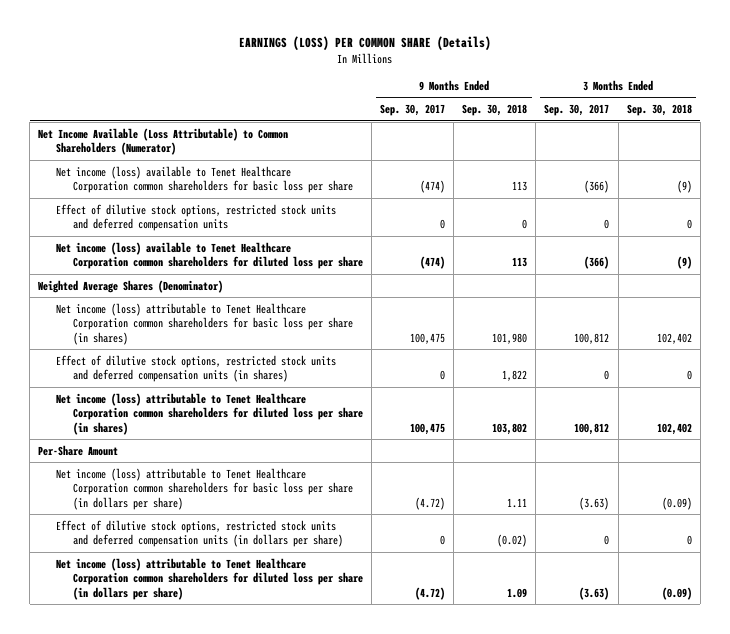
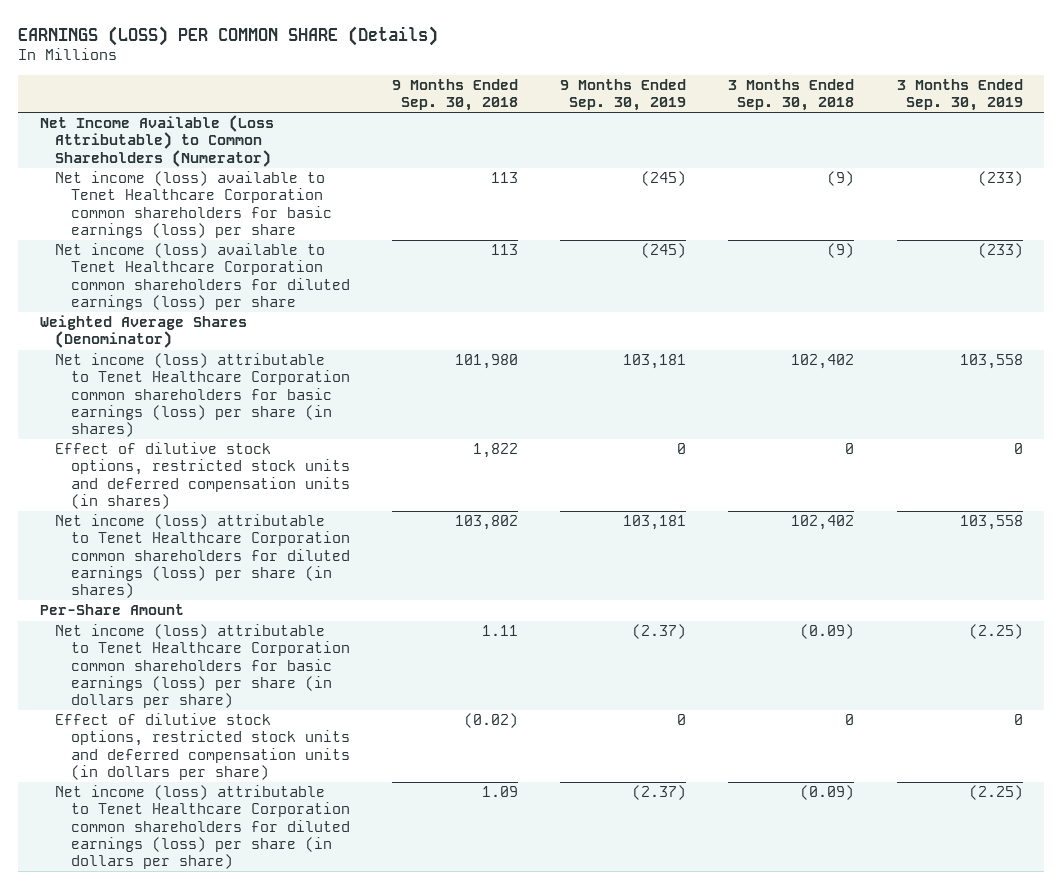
- | 9 Months Ended Sep. 30, 2017 | 9 Months Ended Sep. 30, 2018 | 3 Months Ended Sep. 30, 2017 | 3 Months Ended Sep. 30, 2018
+ | 9 Months Ended Sep. 30, 2018 | 9 Months Ended Sep. 30, 2019 | 3 Months Ended Sep. 30, 2018 | 3 Months Ended Sep. 30, 2019
- Net income (loss) available to Tenet Healthcare Corporation common shareholders for basic loss per share | (474) | 113 | (366) | (9)
- Effect of dilutive stock options, restricted stock units and deferred compensation units | 0 | 0 | 0 | 0
- Net income (loss) available to Tenet Healthcare Corporation common shareholders for diluted loss per share | (474) | 113 | (366) | (9)
+ Net income (loss) available to Tenet Healthcare Corporation common shareholders for basic earnings (loss) per share | 113 | (245) | (9) | (233)
+ Net income (loss) available to Tenet Healthcare Corporation common shareholders for diluted earnings (loss) per share | 113 | (245) | (9) | (233)
- Net income (loss) attributable to Tenet Healthcare Corporation common shareholders for basic loss per share (in shares) | 100,475 | 101,980 | 100,812 | 102,402
+ Net income (loss) attributable to Tenet Healthcare Corporation common shareholders for basic earnings (loss) per share (in shares) | 101,980 | 103,181 | 102,402 | 103,558
- Net income (loss) attributable to Tenet Healthcare Corporation common shareholders for diluted loss per share (in shares) | 100,475 | 103,802 | 100,812 | 102,402
+ Net income (loss) attributable to Tenet Healthcare Corporation common shareholders for diluted earnings (loss) per share (in shares) | 103,802 | 103,181 | 102,402 | 103,558
- Net income (loss) attributable to Tenet Healthcare Corporation common shareholders for basic loss per share (in dollars per share) | (4.72) | 1.11 | (3.63) | (0.09)
+ Net income (loss) attributable to Tenet Healthcare Corporation common shareholders for basic earnings (loss) per share (in dollars per share) | 1.11 | (2.37) | (0.09) | (2.25)
- Net income (loss) attributable to Tenet Healthcare Corporation common shareholders for diluted loss per share (in dollars per share) | (4.72) | 1.09 | (3.63) | (0.09)
+ Net income (loss) attributable to Tenet Healthcare Corporation common shareholders for diluted earnings (loss) per share (in dollars per share) | 1.09 | (2.37) | (0.09) | (2.25)

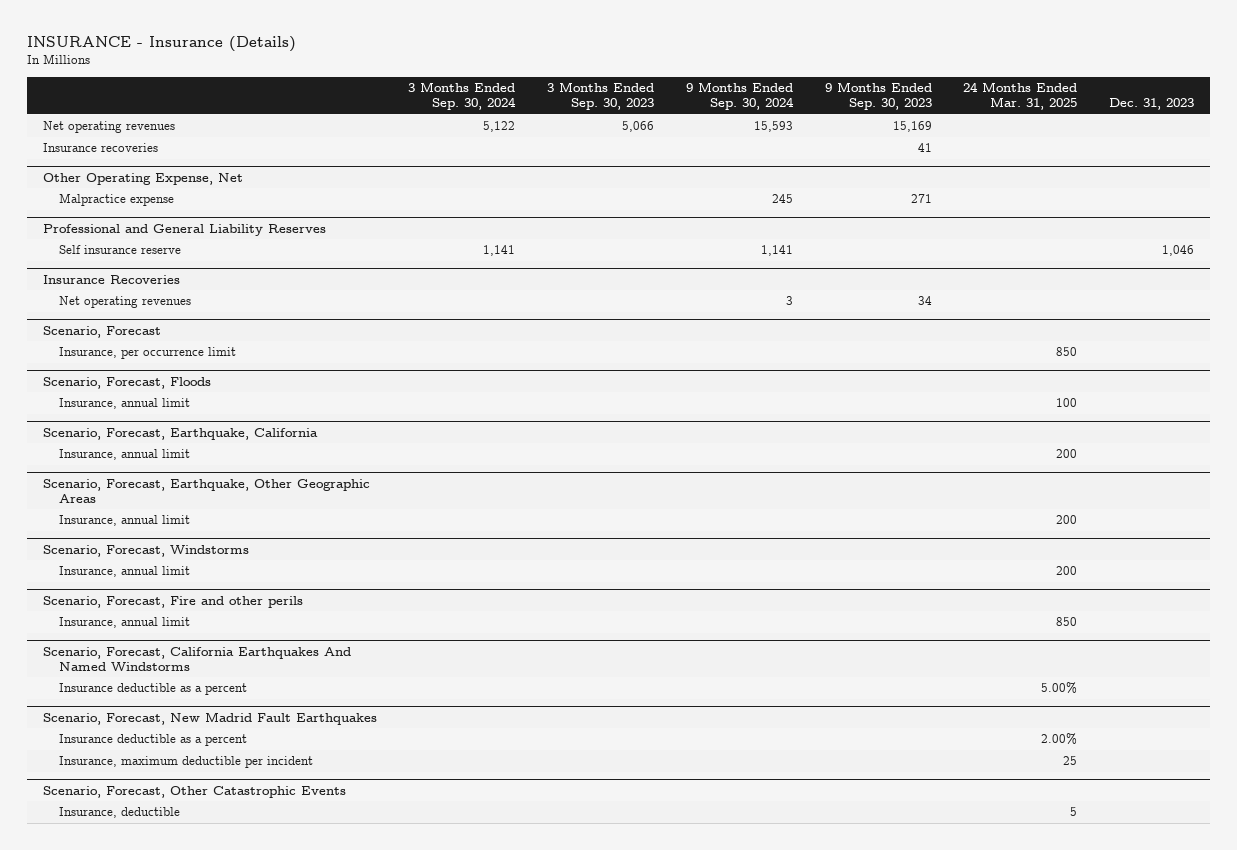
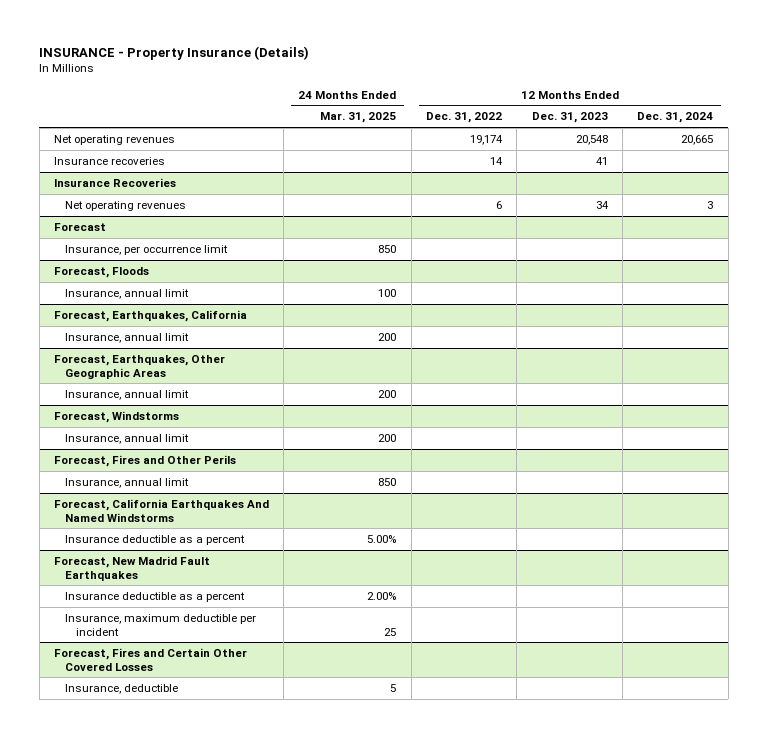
- INSURANCE - Insurance (Details)
+ INSURANCE - Property Insurance (Details)
- | 3 Months Ended Sep. 30, 2024 | 3 Months Ended Sep. 30, 2023 | 9 Months Ended Sep. 30, 2024 | 9 Months Ended Sep. 30, 2023 | 24 Months Ended Mar. 31, 2025 | Dec. 31, 2023
+ | 24 Months Ended Mar. 31, 2025 | 12 Months Ended Dec. 31, 2022 | 12 Months Ended Dec. 31, 2023 | 12 Months Ended Dec. 31, 2024
- Other Operating Expense, Net
- Malpractice expense | | | 245 | 271 | |
- Professional and General Liability Reserves
- Self insurance reserve | 1,141 | | 1,141 | | | 1,046
- Scenario, Forecast
+ Forecast
- Scenario, Forecast, Floods
+ Forecast, Floods
- Scenario, Forecast, Earthquake, California
+ Forecast, Earthquakes, California
- Scenario, Forecast, Earthquake, Other Geographic Areas
+ Forecast, Earthquakes, Other Geographic Areas
- Scenario, Forecast, Windstorms
+ Forecast, Windstorms
- Scenario, Forecast, Fire and other perils
+ Forecast, Fires and Other Perils
- Scenario, Forecast, California Earthquakes And Named Windstorms
+ Forecast, California Earthquakes And Named Windstorms
- Scenario, Forecast, New Madrid Fault Earthquakes
+ Forecast, New Madrid Fault Earthquakes
- Scenario, Forecast, Other Catastrophic Events
+ Forecast, Fires and Certain Other Covered Losses

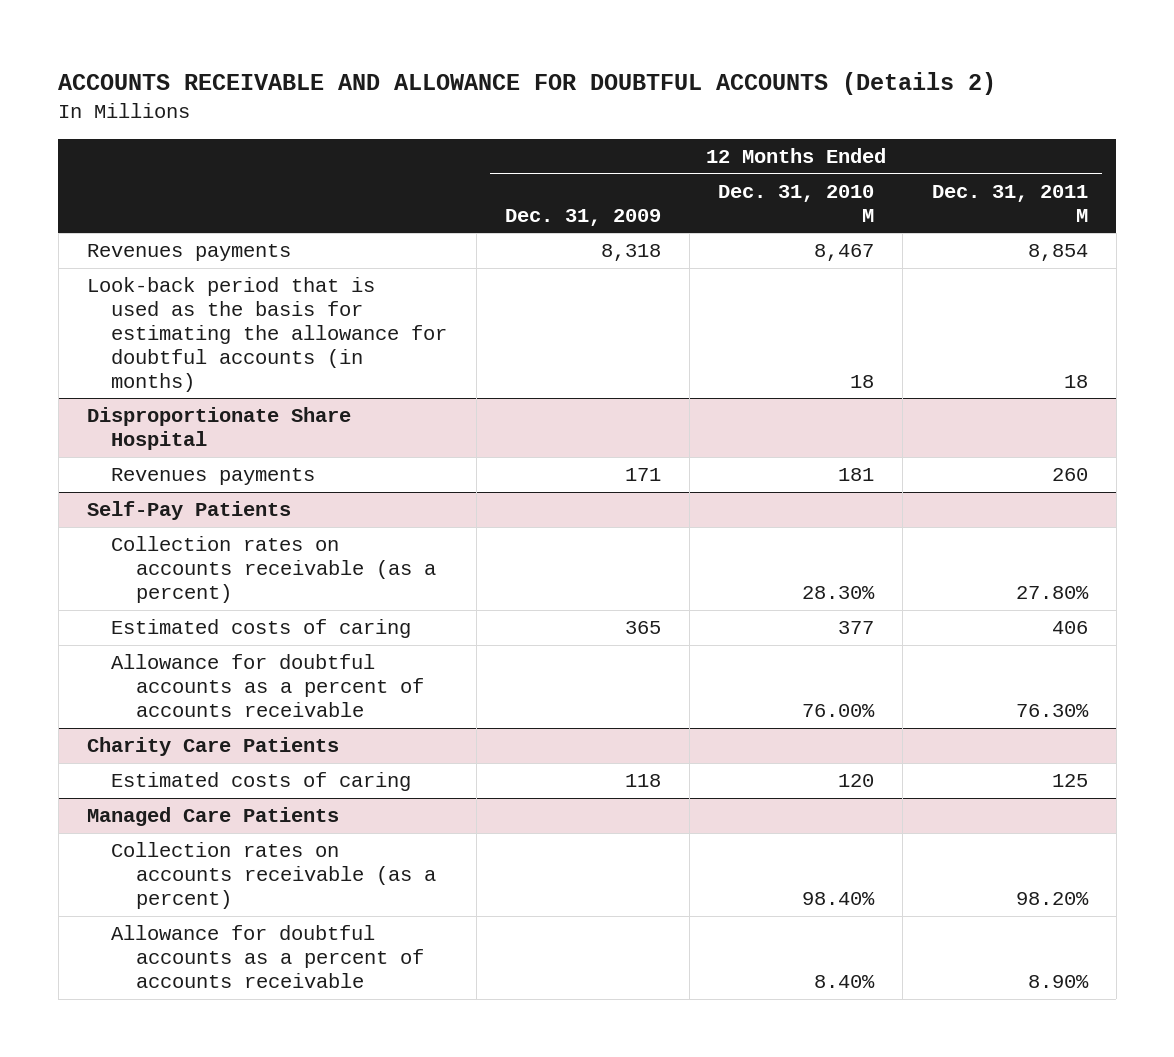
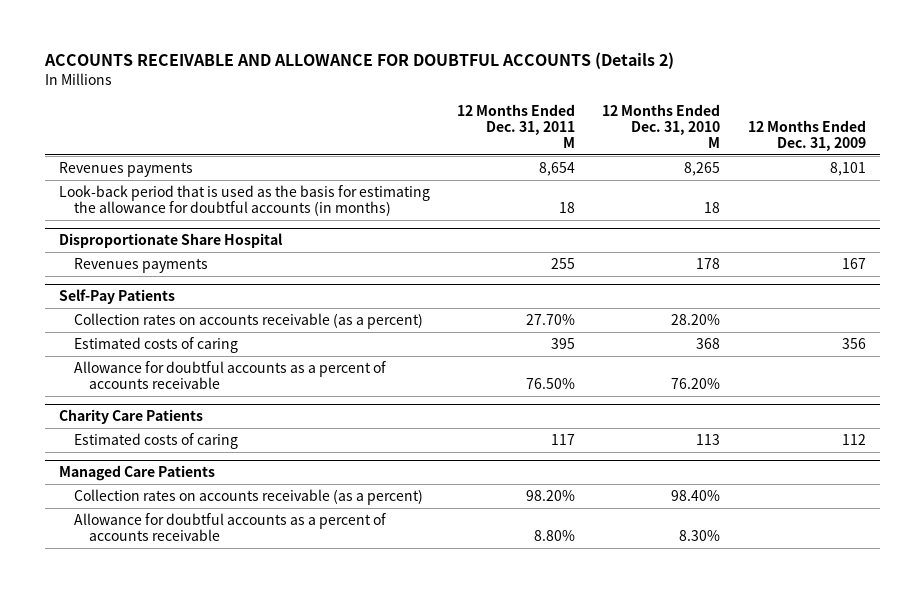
- | 12 Months Ended Dec. 31, 2009 | 12 Months Ended Dec. 31, 2010 M | 12 Months Ended Dec. 31, 2011 M
+ | 12 Months Ended Dec. 31, 2011 M | 12 Months Ended Dec. 31, 2010 M | 12 Months Ended Dec. 31, 2009
- Revenues payments | 8,318 | 8,467 | 8,854
+ Revenues payments | 8,654 | 8,265 | 8,101
@ Disproportionate Share Hospital
- Revenues payments | 171 | 181 | 260
+ Revenues payments | 255 | 178 | 167
@ Self-Pay Patients
- Collection rates on accounts receivable (as a percent) | | 28.30% | 27.80%
- Estimated costs of caring | 365 | 377 | 406
- Allowance for doubtful accounts as a percent of accounts receivable | | 76.00% | 76.30%
+ Collection rates on accounts receivable (as a percent) | 27.70% | 28.20% |
+ Estimated costs of caring | 395 | 368 | 356
+ Allowance for doubtful accounts as a percent of accounts receivable | 76.50% | 76.20% |
@ Charity Care Patients
- Estimated costs of caring | 118 | 120 | 125
+ Estimated costs of caring | 117 | 113 | 112
@ Managed Care Patients
- Allowance for doubtful accounts as a percent of accounts receivable | | 8.40% | 8.90%
+ Allowance for doubtful accounts as a percent of accounts receivable | 8.80% | 8.30% |

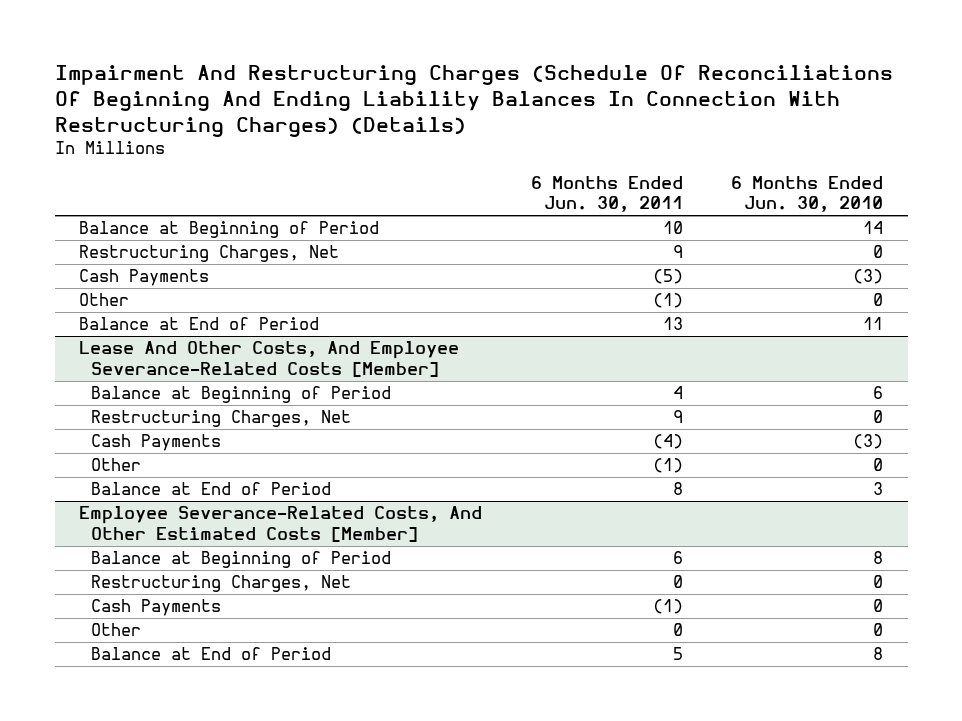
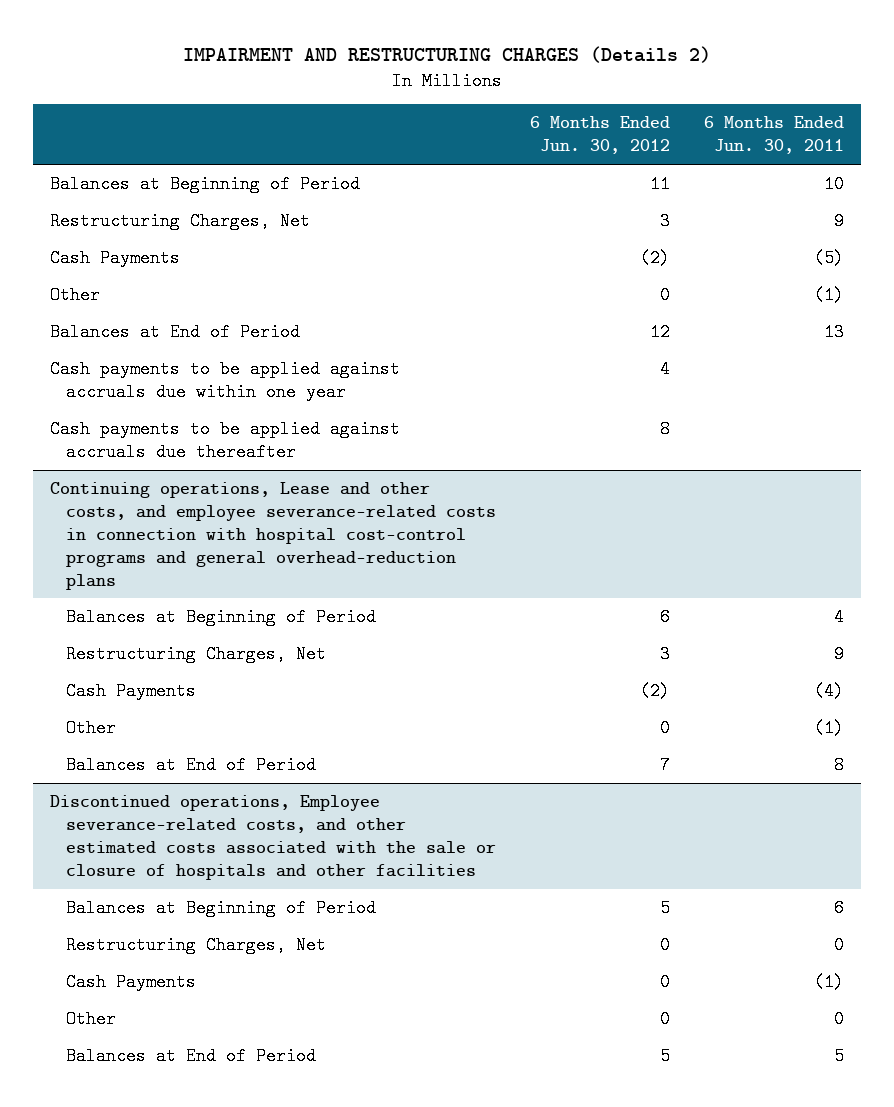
- Impairment And Restructuring Charges (Schedule Of Reconciliations Of Beginning And Ending Liability Balances In Connection With Restructuring Charges) (Details)
+ IMPAIRMENT AND RESTRUCTURING CHARGES (Details 2)
- | 6 Months Ended Jun. 30, 2011 | 6 Months Ended Jun. 30, 2010
+ | 6 Months Ended Jun. 30, 2012 | 6 Months Ended Jun. 30, 2011
- Balance at Beginning of Period | 10 | 14
+ Balances at Beginning of Period | 11 | 10
- Balance at End of Period | 13 | 11
- Lease And Other Costs, And Employee Severance-Related Costs [Member]
- Balance at Beginning of Period | 4 | 6
+ Balances at End of Period | 12 | 13
+ Cash payments to be applied against accruals due within one year | 4 |
+ Cash payments to be applied against accruals due thereafter | 8 |
+ Continuing operations, Lease and other costs, and employee severance-related costs in connection with hospital cost-control programs and general overhead-reduction plans
+ Balances at Beginning of Period | 6 | 4
- Balance at End of Period | 8 | 3
- Employee Severance-Related Costs, And Other Estimated Costs [Member]
- Balance at Beginning of Period | 6 | 8
+ Balances at End of Period | 7 | 8
+ Discontinued operations, Employee severance-related costs, and other estimated costs associated with the sale or closure of hospitals and other facilities
+ Balances at Beginning of Period | 5 | 6
- Balance at End of Period | 5 | 8
+ Balances at End of Period | 5 | 5

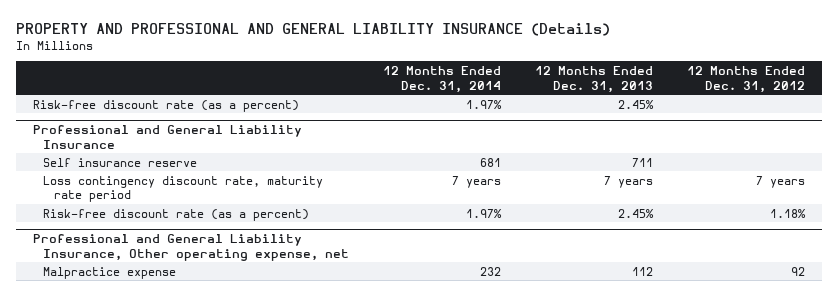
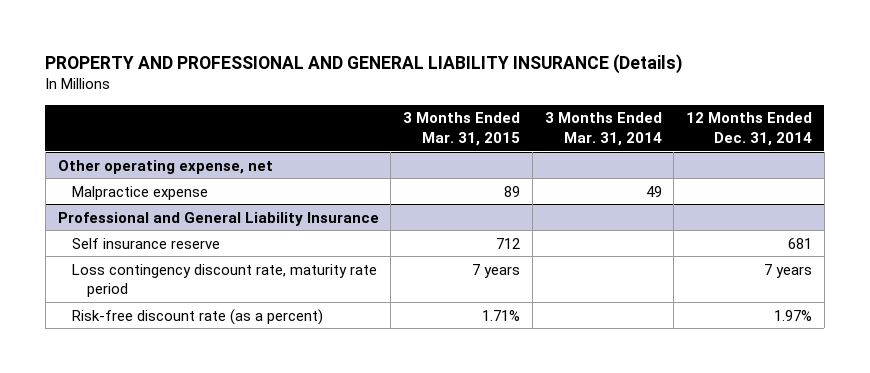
- | 12 Months Ended Dec. 31, 2014 | 12 Months Ended Dec. 31, 2013 | 12 Months Ended Dec. 31, 2012
+ | 3 Months Ended Mar. 31, 2015 | 3 Months Ended Mar. 31, 2014 | 12 Months Ended Dec. 31, 2014
- Risk-free discount rate (as a percent) | 1.97% | 2.45% |
+ Other operating expense, net
+ Malpractice expense | 89 | 49 |
- Professional and General Liability Insurance, Other operating expense, net
- Malpractice expense | 232 | 112 | 92

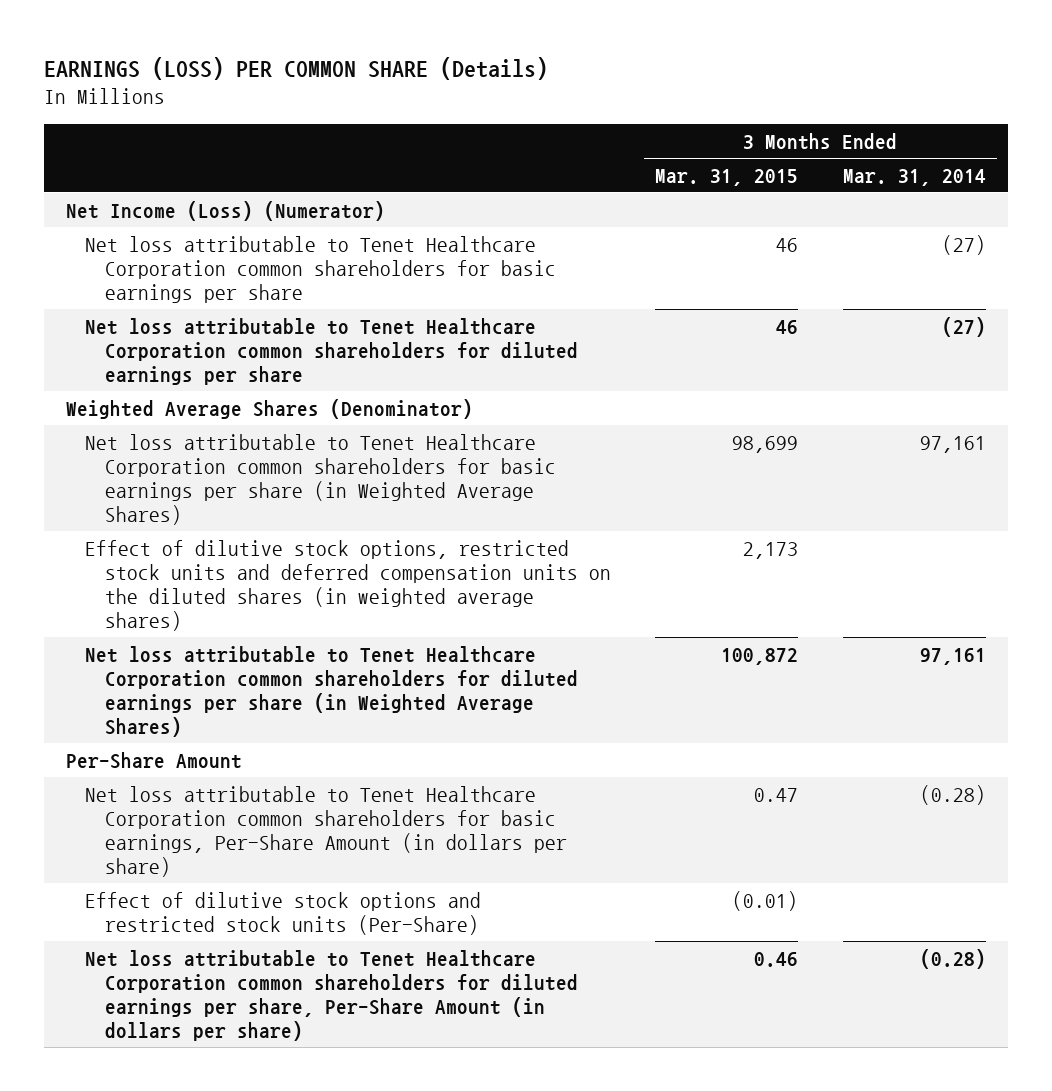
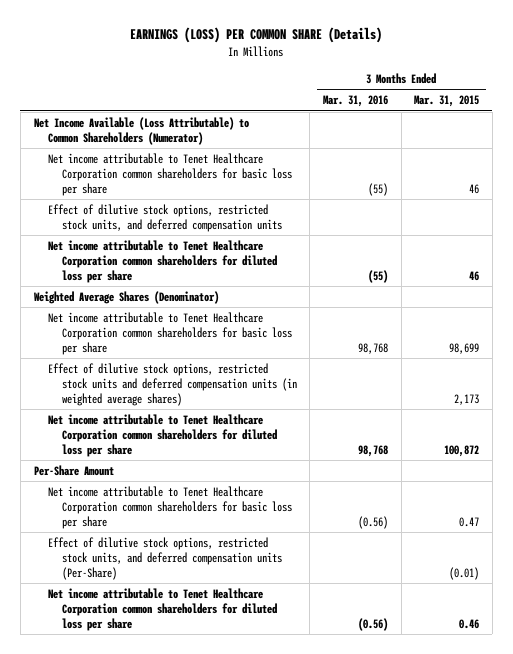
- | 3 Months Ended Mar. 31, 2015 | 3 Months Ended Mar. 31, 2014
+ | 3 Months Ended Mar. 31, 2016 | 3 Months Ended Mar. 31, 2015
- Net Income (Loss) (Numerator)
- Net loss attributable to Tenet Healthcare Corporation common shareholders for basic earnings per share | 46 | (27)
- Net loss attributable to Tenet Healthcare Corporation common shareholders for diluted earnings per share | 46 | (27)
+ Net Income Available (Loss Attributable) to Common Shareholders (Numerator)
+ Net income attributable to Tenet Healthcare Corporation common shareholders for basic loss per share | (55) | 46
+ Effect of dilutive stock options, restricted stock units, and deferred compensation units
+ Net income attributable to Tenet Healthcare Corporation common shareholders for diluted loss per share | (55) | 46
- Net loss attributable to Tenet Healthcare Corporation common shareholders for basic earnings per share (in Weighted Average Shares) | 98,699 | 97,161
- Effect of dilutive stock options, restricted stock units and deferred compensation units on the diluted shares (in weighted average shares) | 2,173 |
- Net loss attributable to Tenet Healthcare Corporation common shareholders for diluted earnings per share (in Weighted Average Shares) | 100,872 | 97,161
+ Net income attributable to Tenet Healthcare Corporation common shareholders for basic loss per share | 98,768 | 98,699
+ Effect of dilutive stock options, restricted stock units and deferred compensation units (in weighted average shares) | | 2,173
+ Net income attributable to Tenet Healthcare Corporation common shareholders for diluted loss per share | 98,768 | 100,872
- Net loss attributable to Tenet Healthcare Corporation common shareholders for basic earnings, Per-Share Amount (in dollars per share) | 0.47 | (0.28)
- Effect of dilutive stock options and restricted stock units (Per-Share) | (0.01) |
- Net loss attributable to Tenet Healthcare Corporation common shareholders for diluted earnings per share, Per-Share Amount (in dollars per share) | 0.46 | (0.28)
+ Net income attributable to Tenet Healthcare Corporation common shareholders for basic loss per share | (0.56) | 0.47
+ Effect of dilutive stock options, restricted stock units, and deferred compensation units (Per-Share) | | (0.01)
+ Net income attributable to Tenet Healthcare Corporation common shareholders for diluted loss per share | (0.56) | 0.46

